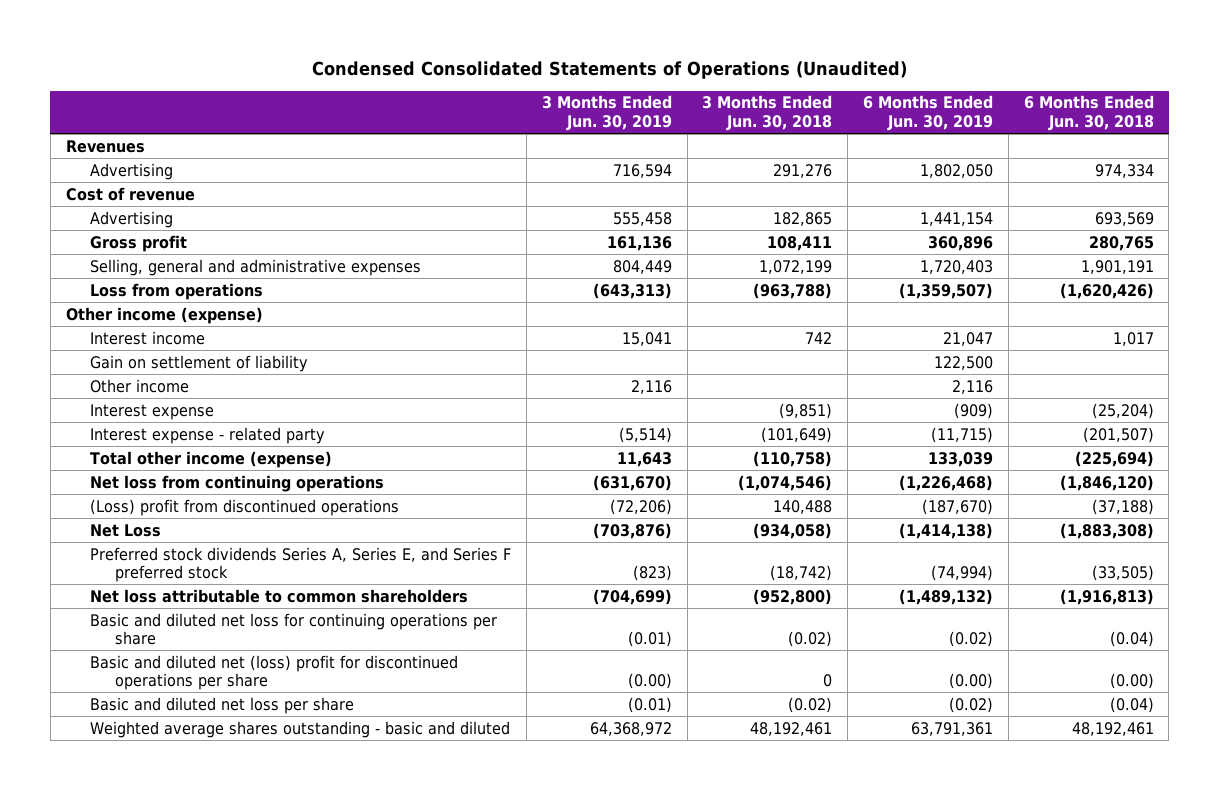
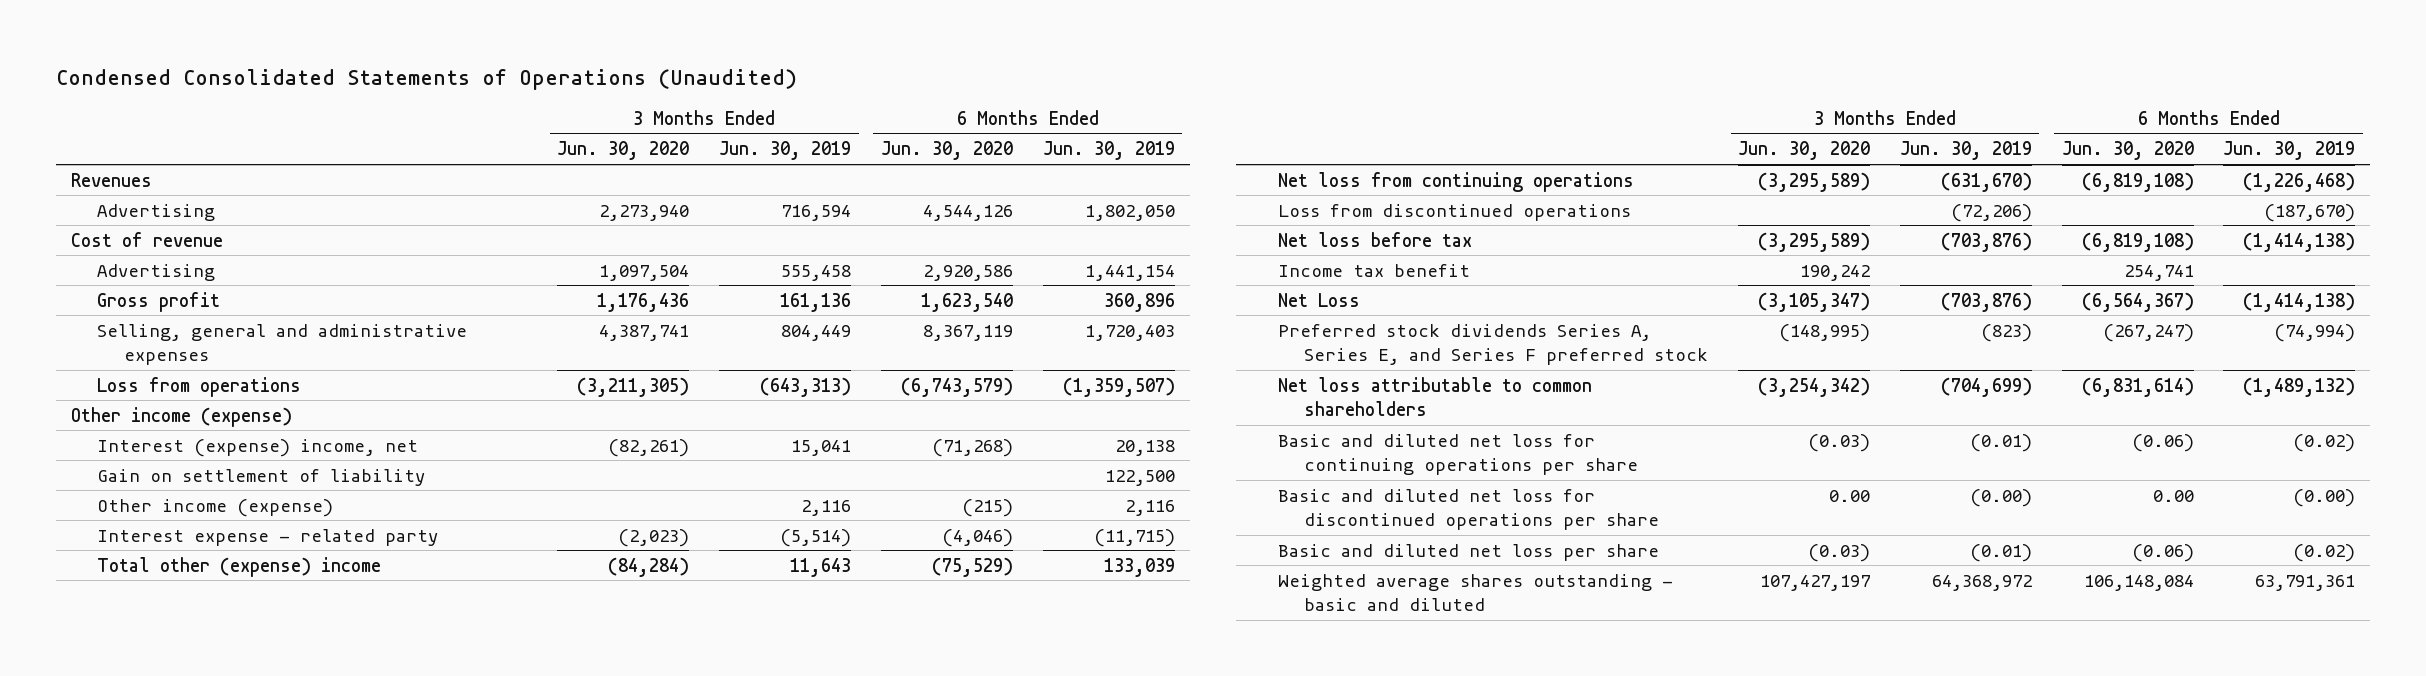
- | 3 Months Ended Jun. 30, 2019 | 3 Months Ended Jun. 30, 2018 | 6 Months Ended Jun. 30, 2019 | 6 Months Ended Jun. 30, 2018
+ | 3 Months Ended Jun. 30, 2020 | 3 Months Ended Jun. 30, 2019 | 6 Months Ended Jun. 30, 2020 | 6 Months Ended Jun. 30, 2019
- Interest income | 15,041 | 742 | 21,047 | 1,017
+ Interest (expense) income, net | (82,261) | 15,041 | (71,268) | 20,138
- Other income | 2,116 | | 2,116 |
- Interest expense | | (9,851) | (909) | (25,204)
+ Other income (expense) | | 2,116 | (215) | 2,116
- Total other income (expense) | 11,643 | (110,758) | 133,039 | (225,694)
+ Total other (expense) income | (84,284) | 11,643 | (75,529) | 133,039
- (Loss) profit from discontinued operations | (72,206) | 140,488 | (187,670) | (37,188)
+ Loss from discontinued operations | | (72,206) | | (187,670)
+ Net loss before tax | (3,295,589) | (703,876) | (6,819,108) | (1,414,138)
+ Income tax benefit | 190,242 | | 254,741 |
- Basic and diluted net (loss) profit for discontinued operations per share | (0.00) | 0 | (0.00) | (0.00)
+ Basic and diluted net loss for discontinued operations per share | 0.00 | (0.00) | 0.00 | (0.00)

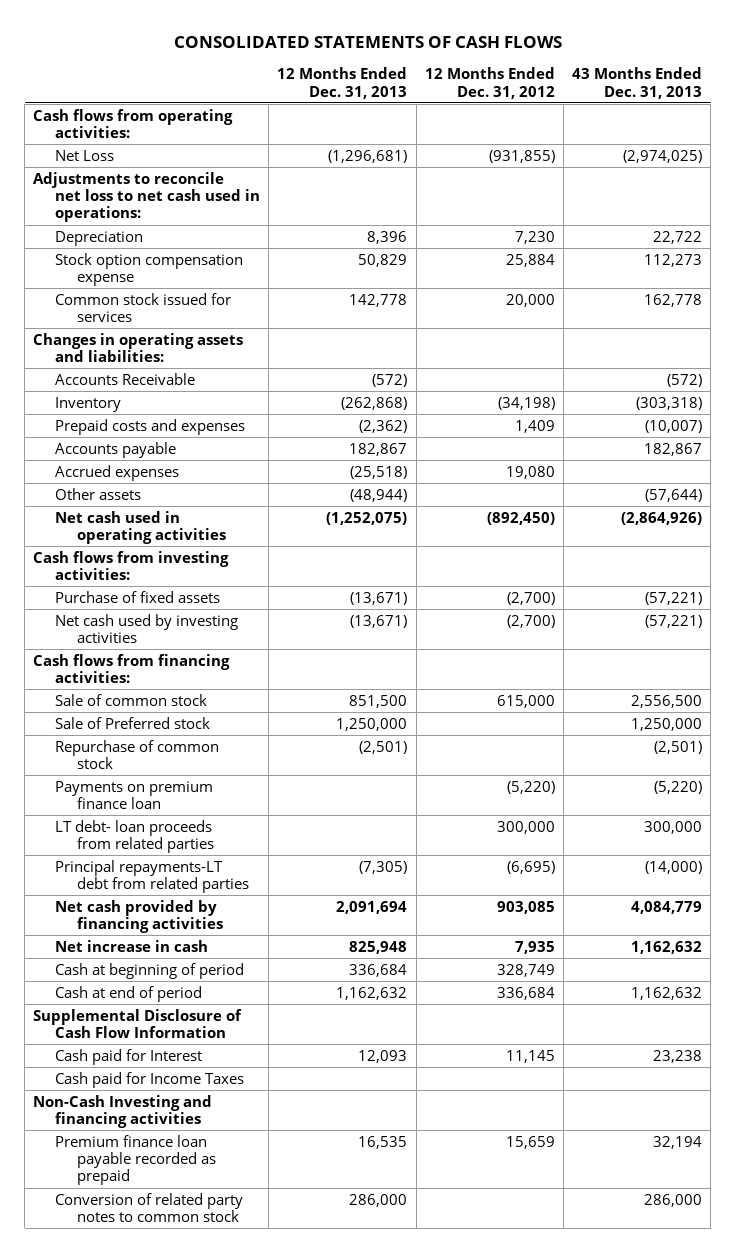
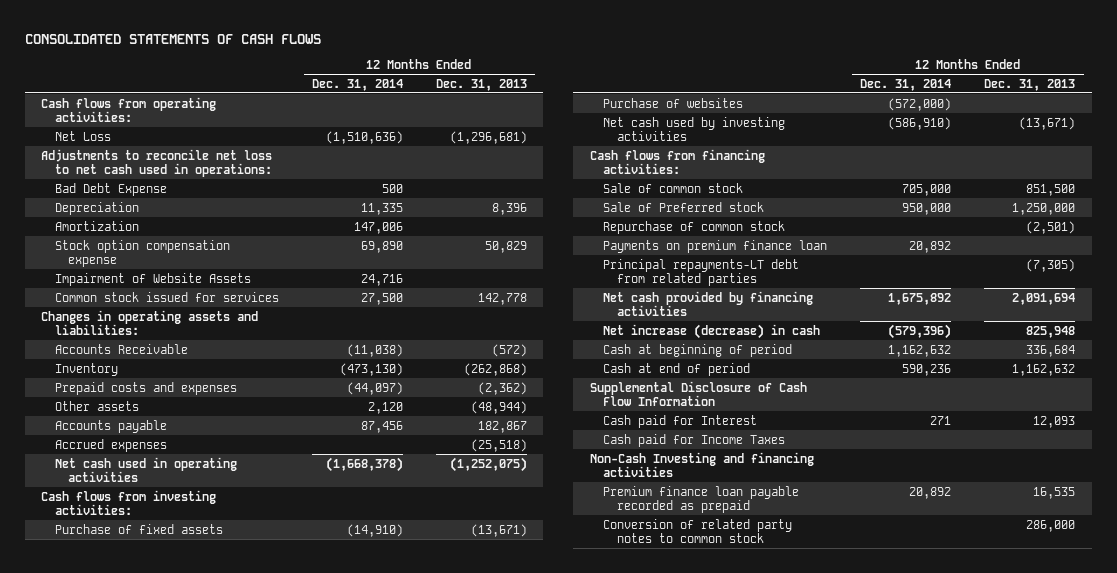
- | 12 Months Ended Dec. 31, 2013 | 12 Months Ended Dec. 31, 2012 | 43 Months Ended Dec. 31, 2013
+ | 12 Months Ended Dec. 31, 2014 | 12 Months Ended Dec. 31, 2013
+ Bad Debt Expense | 500 |
+ Amortization | 147,006 |
+ Impairment of Website Assets | 24,716 |
moved up: Other assets | 2,120 | (48,944)
+ Purchase of websites | (572,000) |
- LT debt- loan proceeds from related parties | | 300,000 | 300,000
- Net increase in cash | 825,948 | 7,935 | 1,162,632
+ Net increase (decrease) in cash | (579,396) | 825,948

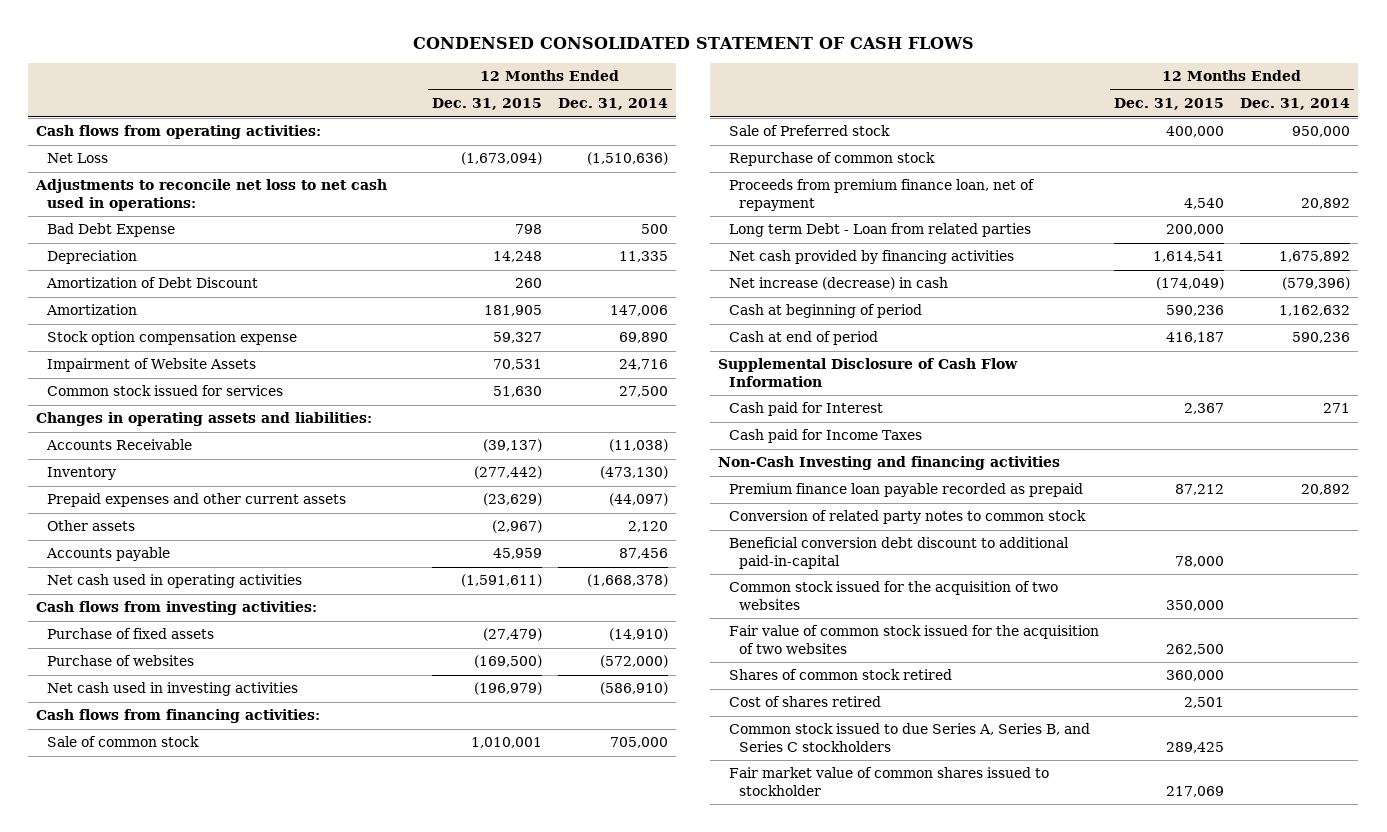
- CONSOLIDATED STATEMENTS OF CASH FLOWS
+ CONDENSED CONSOLIDATED STATEMENT OF CASH FLOWS
- | 12 Months Ended Dec. 31, 2014 | 12 Months Ended Dec. 31, 2013
+ | 12 Months Ended Dec. 31, 2015 | 12 Months Ended Dec. 31, 2014
+ Amortization of Debt Discount | 260 |
- Prepaid costs and expenses | (44,097) | (2,362)
+ Prepaid expenses and other current assets | (23,629) | (44,097)
- Accrued expenses | | (25,518)
- Net cash used by investing activities | (586,910) | (13,671)
+ Net cash used in investing activities | (196,979) | (586,910)
- Payments on premium finance loan | 20,892 |
- Principal repayments-LT debt from related parties | | (7,305)
+ Proceeds from premium finance loan, net of repayment | 4,540 | 20,892
+ Long term Debt - Loan from related parties | 200,000 |
+ Beneficial conversion debt discount to additional paid-in-capital | 78,000 |
+ Common stock issued for the acquisition of two websites | 350,000 |
+ Fair value of common stock issued for the acquisition of two websites | 262,500 |
+ Shares of common stock retired | 360,000 |
+ Cost of shares retired | 2,501 |
+ Common stock issued to due Series A, Series B, and Series C stockholders | 289,425 |
+ Fair market value of common shares issued to stockholder | 217,069 |

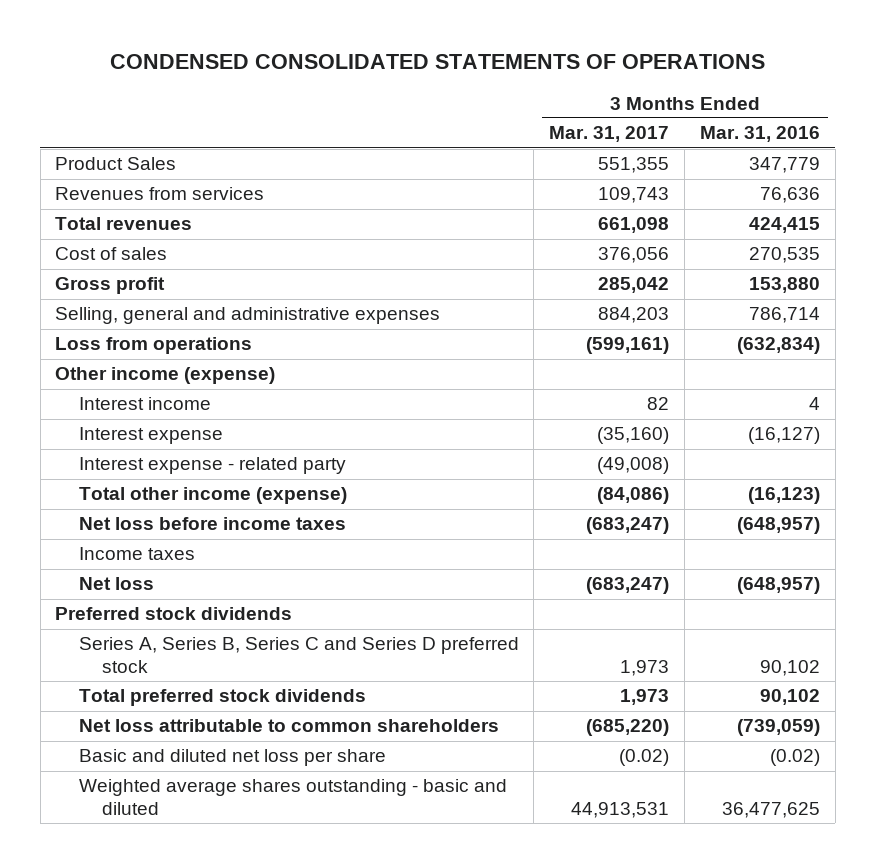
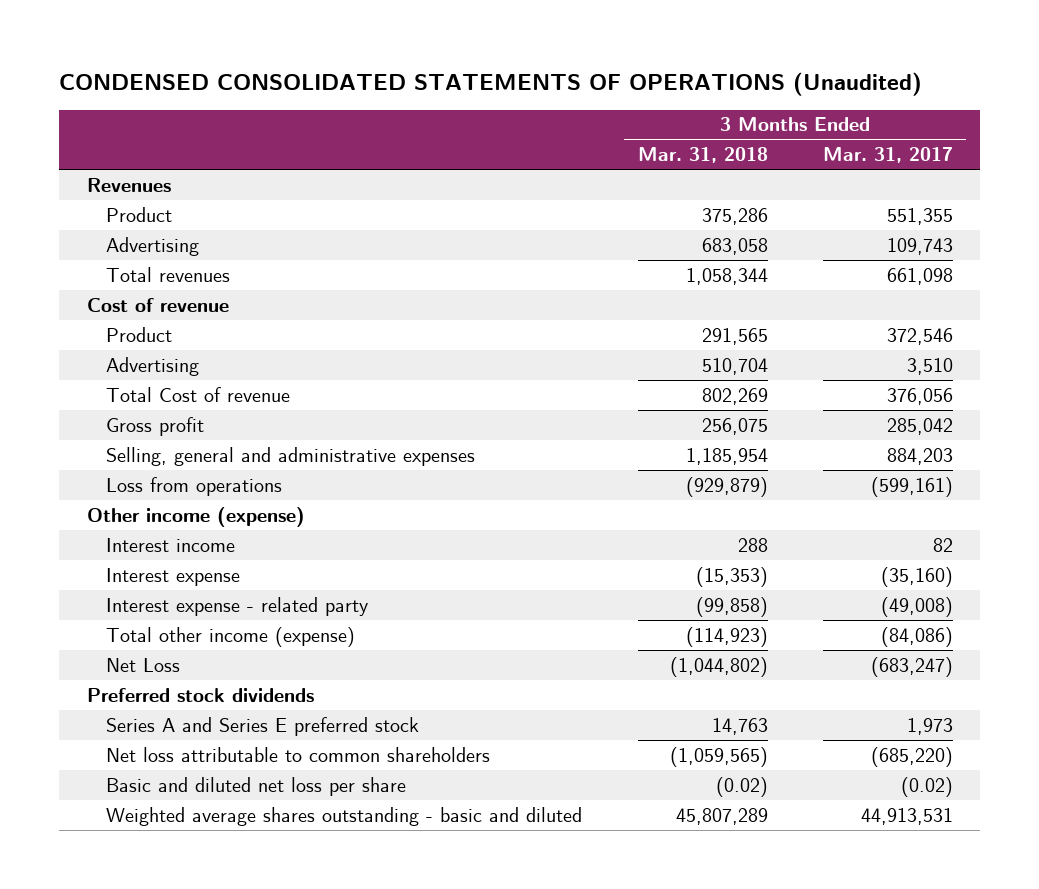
- CONDENSED CONSOLIDATED STATEMENTS OF OPERATIONS
+ CONDENSED CONSOLIDATED STATEMENTS OF OPERATIONS (Unaudited)
- | 3 Months Ended Mar. 31, 2017 | 3 Months Ended Mar. 31, 2016
+ | 3 Months Ended Mar. 31, 2018 | 3 Months Ended Mar. 31, 2017
- Product Sales | 551,355 | 347,779
- Revenues from services | 109,743 | 76,636
+ Revenues
+ Product | 375,286 | 551,355
+ Advertising | 683,058 | 109,743
- Cost of sales | 376,056 | 270,535
+ Cost of revenue
+ Product | 291,565 | 372,546
+ Advertising | 510,704 | 3,510
+ Total Cost of revenue | 802,269 | 376,056
- Net loss before income taxes | (683,247) | (648,957)
- Income taxes
- Net loss | (683,247) | (648,957)
+ Net Loss | (1,044,802) | (683,247)
- Series A, Series B, Series C and Series D preferred stock | 1,973 | 90,102
- Total preferred stock dividends | 1,973 | 90,102
+ Series A and Series E preferred stock | 14,763 | 1,973

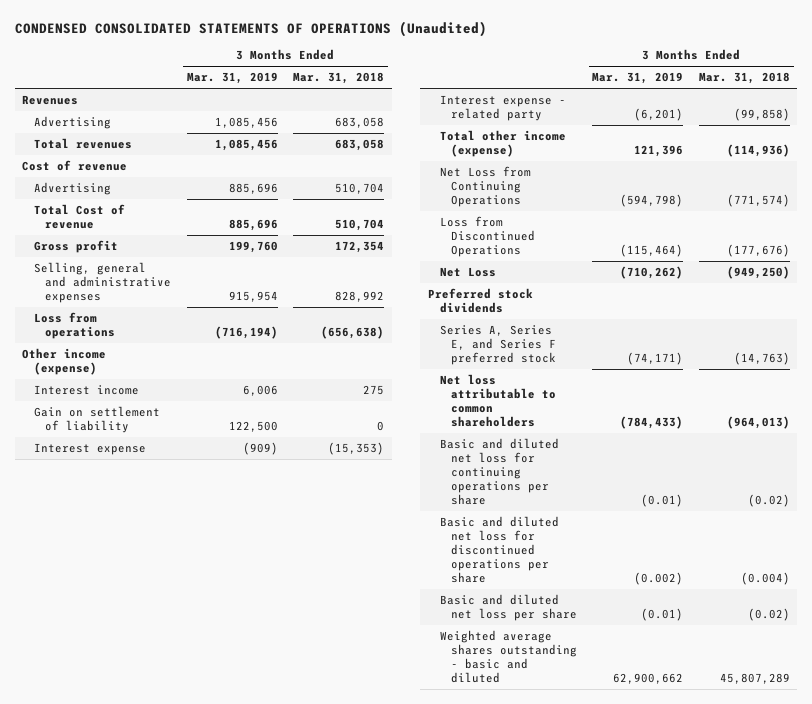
- | 3 Months Ended Mar. 31, 2018 | 3 Months Ended Mar. 31, 2017
+ | 3 Months Ended Mar. 31, 2019 | 3 Months Ended Mar. 31, 2018
- Product | 375,286 | 551,355
- Total revenues | 1,058,344 | 661,098
+ Total revenues | 1,085,456 | 683,058
- Product | 291,565 | 372,546
- Total Cost of revenue | 802,269 | 376,056
- Gross profit | 256,075 | 285,042
- Selling, general and administrative expenses | 1,185,954 | 884,203
- Loss from operations | (929,879) | (599,161)
+ Total Cost of revenue | 885,696 | 510,704
+ Gross profit | 199,760 | 172,354
+ Selling, general and administrative expenses | 915,954 | 828,992
+ Loss from operations | (716,194) | (656,638)
- Interest income | 288 | 82
+ Interest income | 6,006 | 275
+ Gain on settlement of liability | 122,500 | 0
- Total other income (expense) | (114,923) | (84,086)
- Net Loss | (1,044,802) | (683,247)
+ Total other income (expense) | 121,396 | (114,936)
+ Net Loss from Continuing Operations | (594,798) | (771,574)
+ Loss from Discontinued Operations | (115,464) | (177,676)
+ Net Loss | (710,262) | (949,250)
- Series A and Series E preferred stock | 14,763 | 1,973
- Net loss attributable to common shareholders | (1,059,565) | (685,220)
+ Series A, Series E, and Series F preferred stock | (74,171) | (14,763)
+ Net loss attributable to common shareholders | (784,433) | (964,013)
+ Basic and diluted net loss for continuing operations per share | (0.01) | (0.02)
+ Basic and diluted net loss for discontinued operations per share | (0.002) | (0.004)

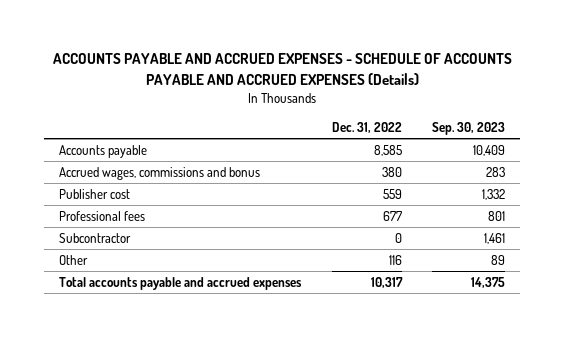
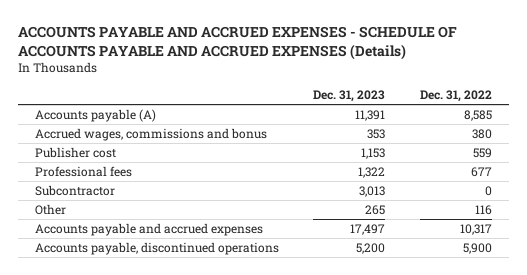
- | Dec. 31, 2022 | Sep. 30, 2023
+ | Dec. 31, 2023 | Dec. 31, 2022
- Accounts payable | 8,585 | 10,409
+ Accounts payable (A) | 11,391 | 8,585
- Total accounts payable and accrued expenses | 10,317 | 14,375
+ Accounts payable and accrued expenses | 17,497 | 10,317
+ Accounts payable, discontinued operations | 5,200 | 5,900

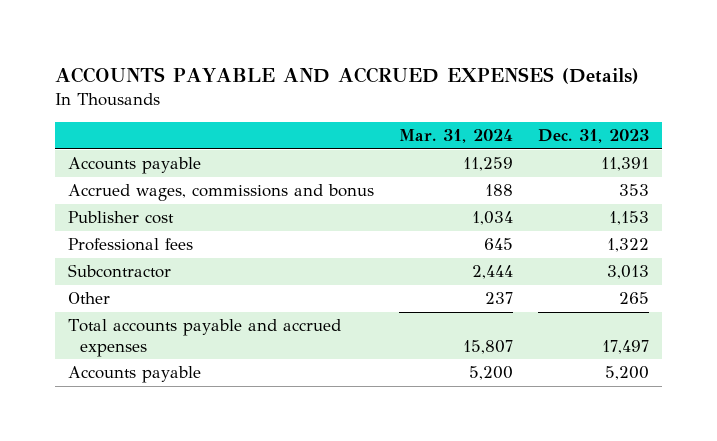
- ACCOUNTS PAYABLE AND ACCRUED EXPENSES - SCHEDULE OF ACCOUNTS PAYABLE AND ACCRUED EXPENSES (Details)
+ ACCOUNTS PAYABLE AND ACCRUED EXPENSES (Details)
- | Dec. 31, 2023 | Dec. 31, 2022
+ | Mar. 31, 2024 | Dec. 31, 2023
- Accounts payable (A) | 11,391 | 8,585
+ Accounts payable | 11,259 | 11,391
- Accounts payable and accrued expenses | 17,497 | 10,317
- Accounts payable, discontinued operations | 5,200 | 5,900
+ Total accounts payable and accrued expenses | 15,807 | 17,497
+ Accounts payable | 5,200 | 5,200

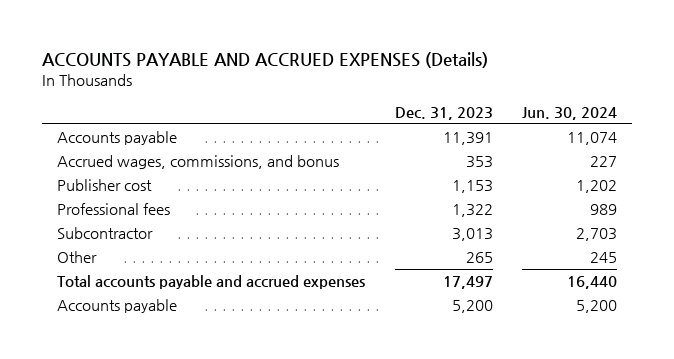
- | Mar. 31, 2024 | Dec. 31, 2023
+ | Dec. 31, 2023 | Jun. 30, 2024
- Accrued wages, commissions and bonus | 188 | 353
+ Accrued wages, commissions, and bonus | 353 | 227

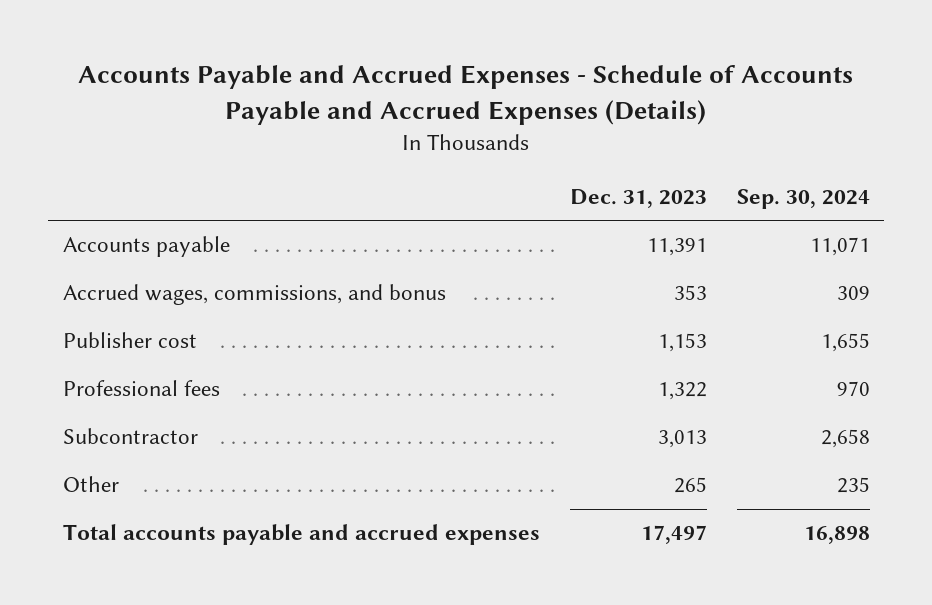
- ACCOUNTS PAYABLE AND ACCRUED EXPENSES (Details)
+ Accounts Payable and Accrued Expenses - Schedule of Accounts Payable and Accrued Expenses (Details)
- | Dec. 31, 2023 | Jun. 30, 2024
+ | Dec. 31, 2023 | Sep. 30, 2024
- Accounts payable | 5,200 | 5,200

